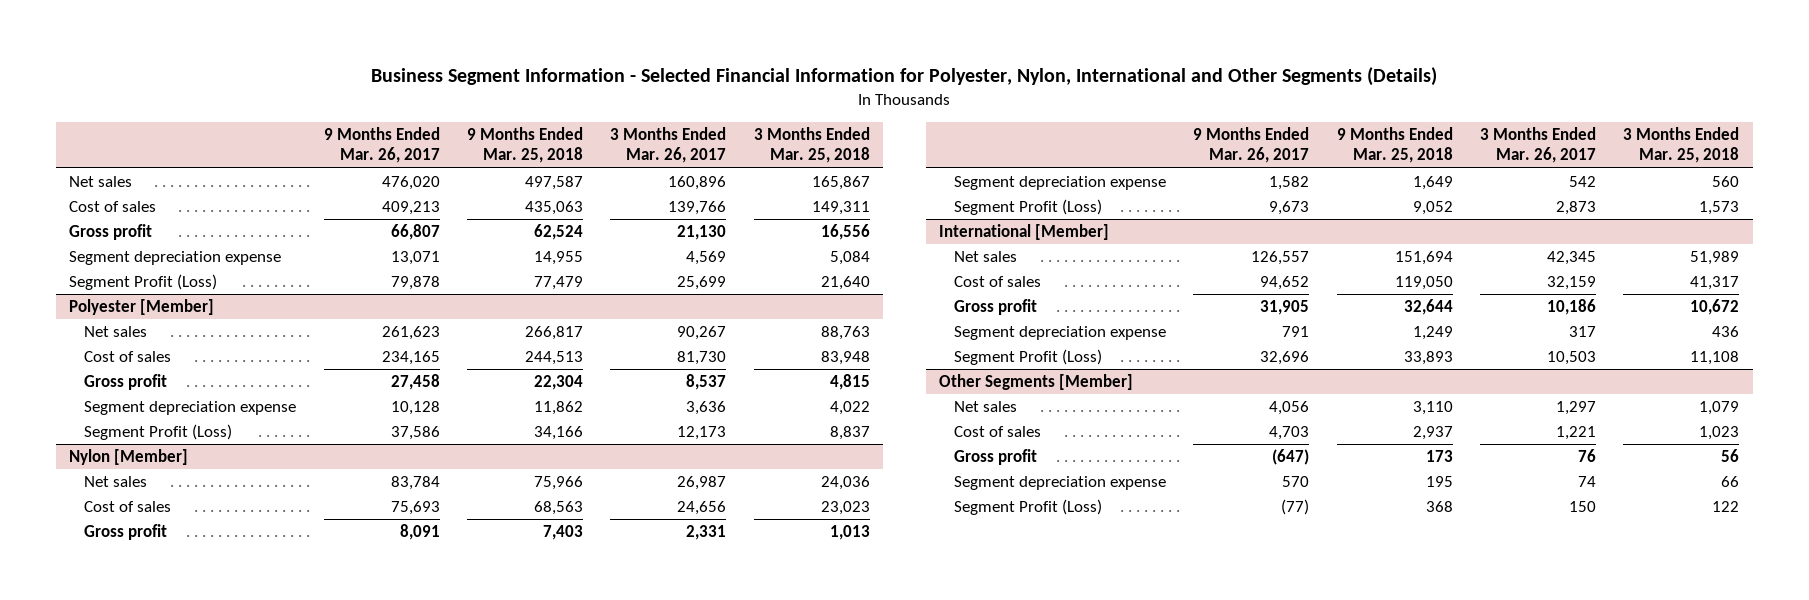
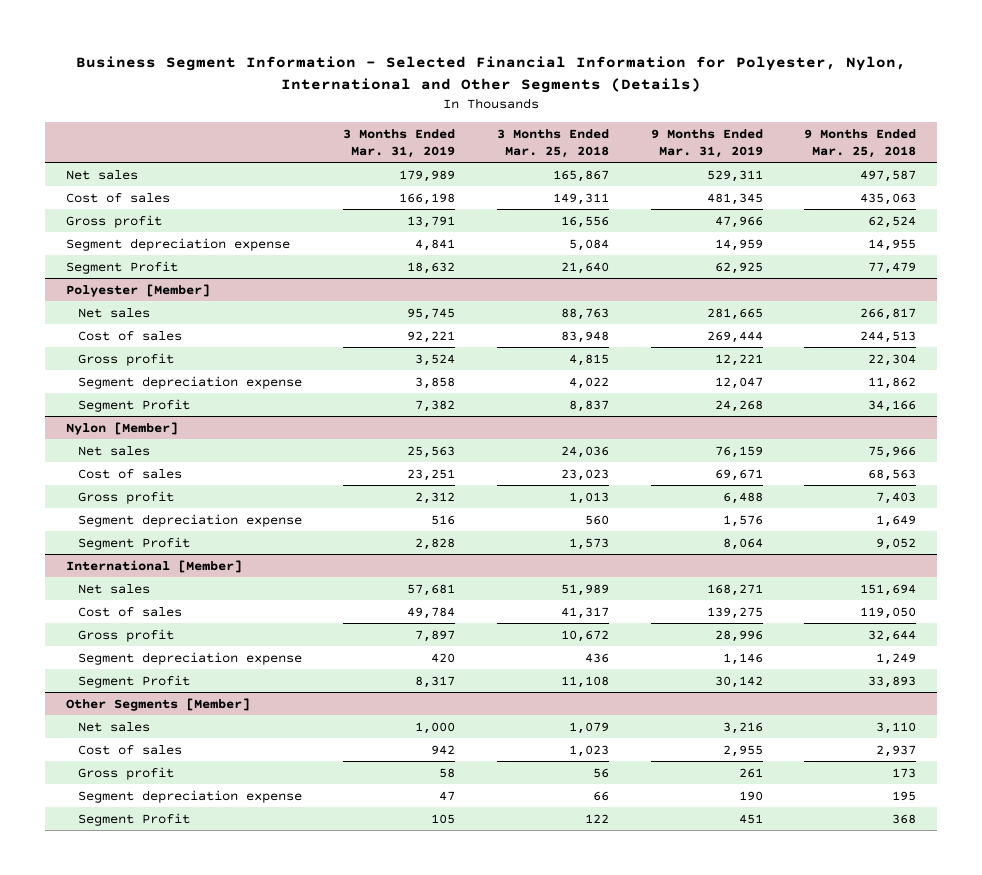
- | 9 Months Ended Mar. 26, 2017 | 9 Months Ended Mar. 25, 2018 | 3 Months Ended Mar. 26, 2017 | 3 Months Ended Mar. 25, 2018
+ | 3 Months Ended Mar. 31, 2019 | 3 Months Ended Mar. 25, 2018 | 9 Months Ended Mar. 31, 2019 | 9 Months Ended Mar. 25, 2018
- Segment Profit (Loss) | 79,878 | 77,479 | 25,699 | 21,640
+ Segment Profit | 18,632 | 21,640 | 62,925 | 77,479
@ Polyester [Member]
- Segment Profit (Loss) | 37,586 | 34,166 | 12,173 | 8,837
+ Segment Profit | 7,382 | 8,837 | 24,268 | 34,166
@ Nylon [Member]
- Segment Profit (Loss) | 9,673 | 9,052 | 2,873 | 1,573
+ Segment Profit | 2,828 | 1,573 | 8,064 | 9,052
@ International [Member]
- Segment Profit (Loss) | 32,696 | 33,893 | 10,503 | 11,108
+ Segment Profit | 8,317 | 11,108 | 30,142 | 33,893
@ Other Segments [Member]
- Segment Profit (Loss) | (77) | 368 | 150 | 122
+ Segment Profit | 105 | 122 | 451 | 368

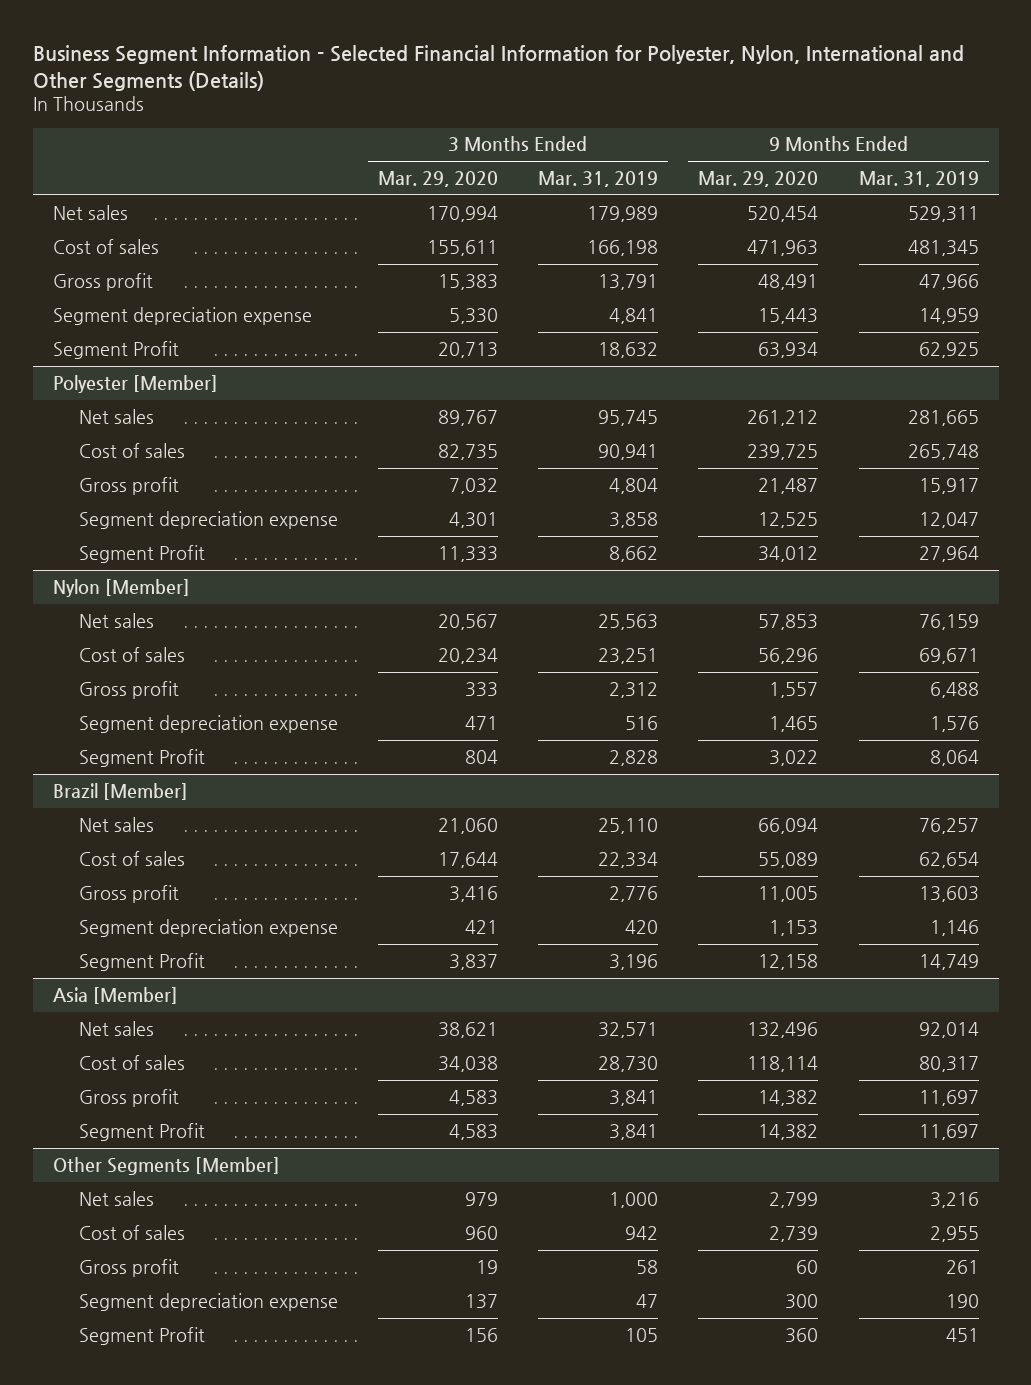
- | 3 Months Ended Mar. 31, 2019 | 3 Months Ended Mar. 25, 2018 | 9 Months Ended Mar. 31, 2019 | 9 Months Ended Mar. 25, 2018
+ | 3 Months Ended Mar. 29, 2020 | 3 Months Ended Mar. 31, 2019 | 9 Months Ended Mar. 29, 2020 | 9 Months Ended Mar. 31, 2019
@ Polyester [Member]
- Cost of sales | 92,221 | 83,948 | 269,444 | 244,513
- Gross profit | 3,524 | 4,815 | 12,221 | 22,304
+ Cost of sales | 82,735 | 90,941 | 239,725 | 265,748
+ Gross profit | 7,032 | 4,804 | 21,487 | 15,917
- Segment Profit | 7,382 | 8,837 | 24,268 | 34,166
+ Segment Profit | 11,333 | 8,662 | 34,012 | 27,964
- International [Member]
- Net sales | 57,681 | 51,989 | 168,271 | 151,694
- Cost of sales | 49,784 | 41,317 | 139,275 | 119,050
- Gross profit | 7,897 | 10,672 | 28,996 | 32,644
+ Brazil [Member]
+ Net sales | 21,060 | 25,110 | 66,094 | 76,257
+ Cost of sales | 17,644 | 22,334 | 55,089 | 62,654
+ Gross profit | 3,416 | 2,776 | 11,005 | 13,603
- Segment Profit | 8,317 | 11,108 | 30,142 | 33,893
+ Segment Profit | 3,837 | 3,196 | 12,158 | 14,749
+ Asia [Member]
+ Net sales | 38,621 | 32,571 | 132,496 | 92,014
+ Cost of sales | 34,038 | 28,730 | 118,114 | 80,317
+ Gross profit | 4,583 | 3,841 | 14,382 | 11,697
+ Segment Profit | 4,583 | 3,841 | 14,382 | 11,697

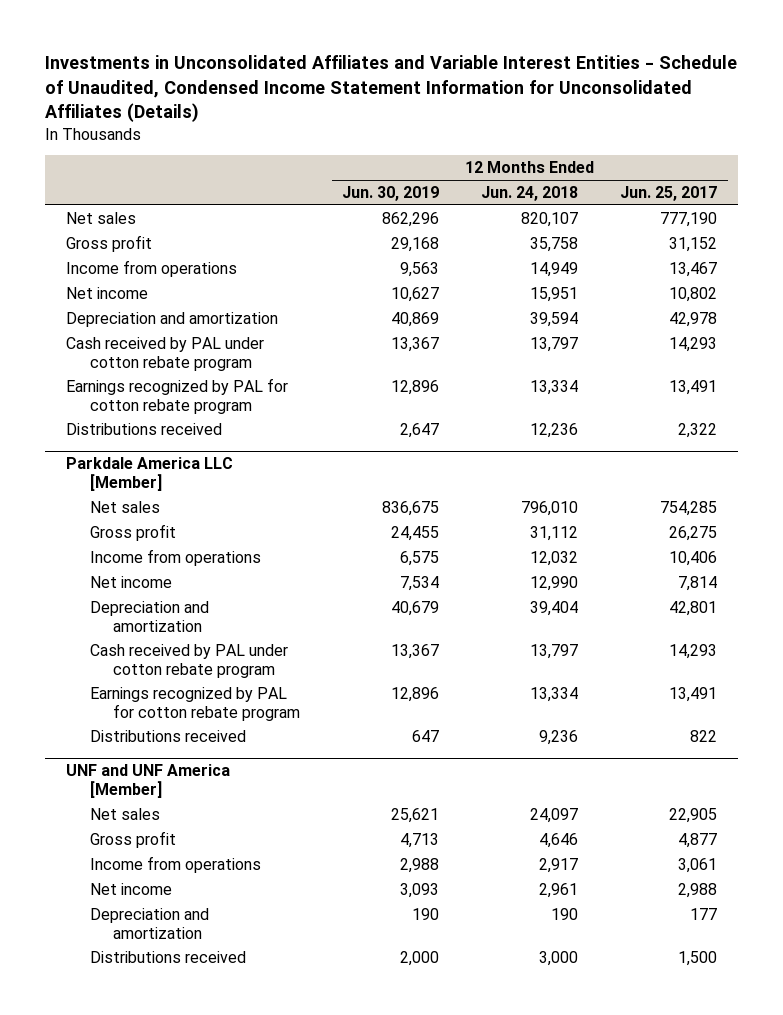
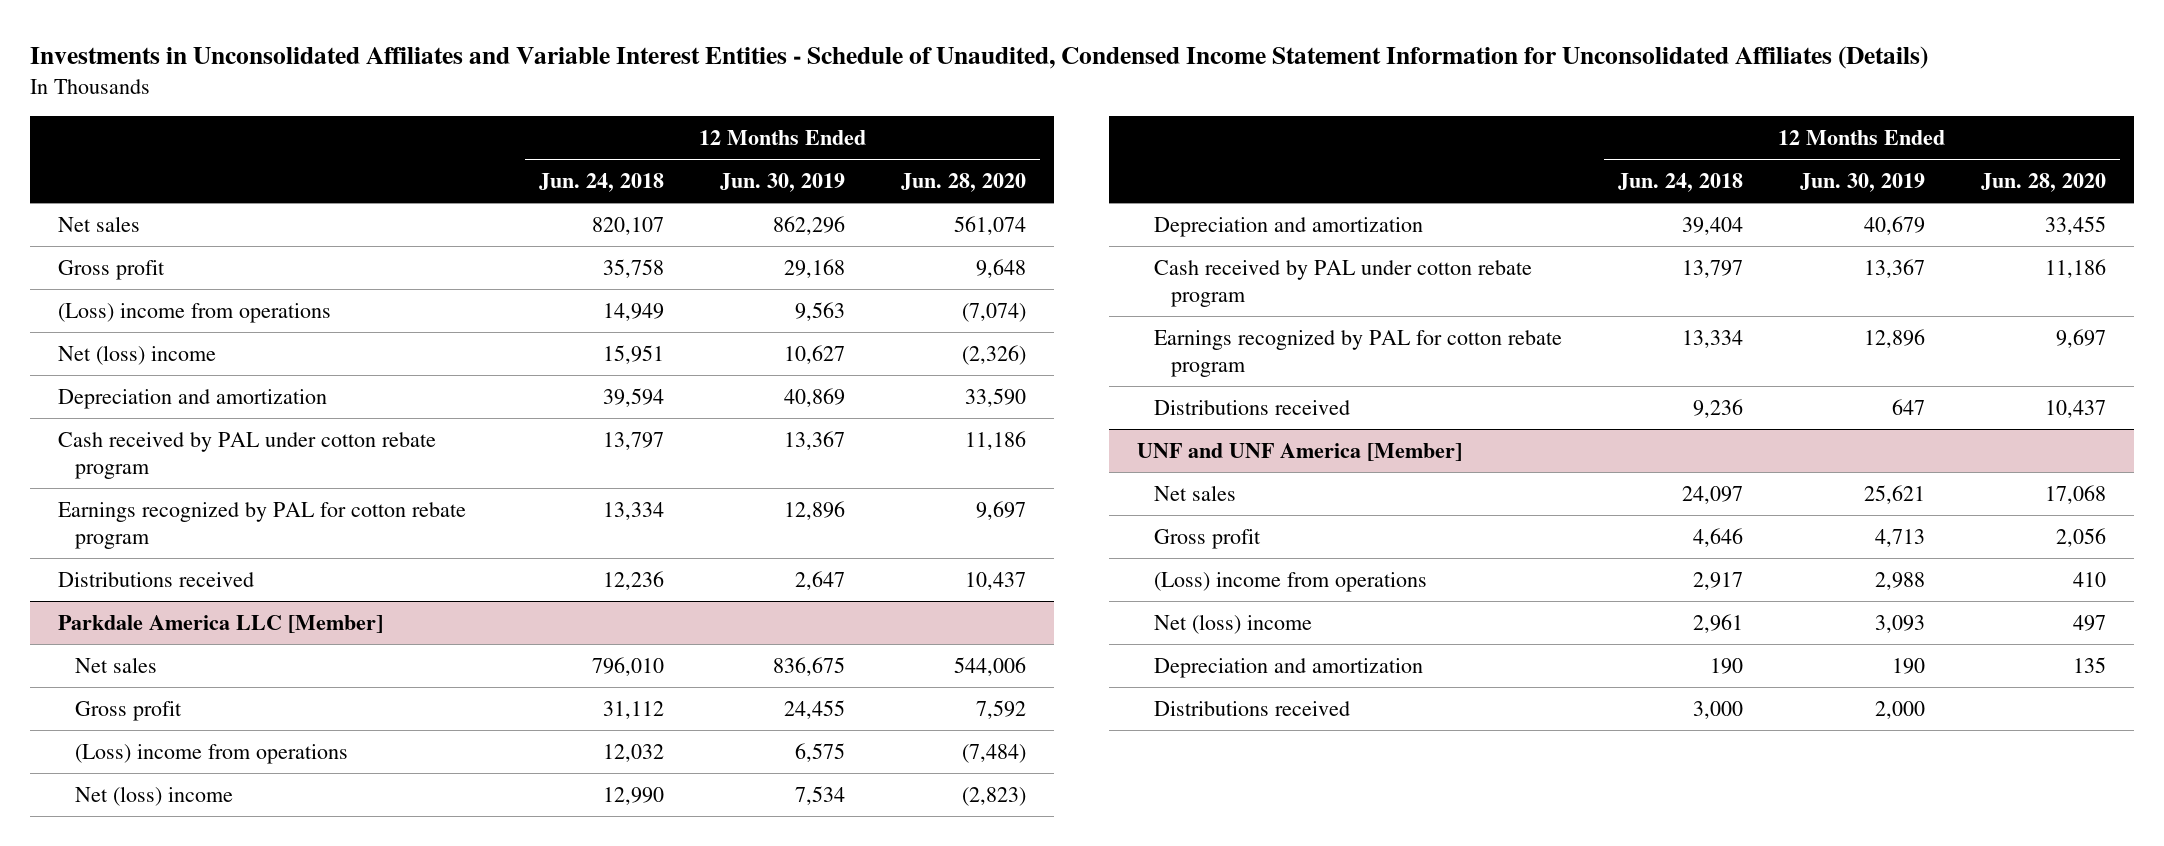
- | 12 Months Ended Jun. 30, 2019 | 12 Months Ended Jun. 24, 2018 | 12 Months Ended Jun. 25, 2017
+ | 12 Months Ended Jun. 24, 2018 | 12 Months Ended Jun. 30, 2019 | 12 Months Ended Jun. 28, 2020
- Income from operations | 9,563 | 14,949 | 13,467
- Net income | 10,627 | 15,951 | 10,802
+ (Loss) income from operations | 14,949 | 9,563 | (7,074)
+ Net (loss) income | 15,951 | 10,627 | (2,326)
@ Parkdale America LLC [Member]
- Income from operations | 6,575 | 12,032 | 10,406
- Net income | 7,534 | 12,990 | 7,814
+ (Loss) income from operations | 12,032 | 6,575 | (7,484)
+ Net (loss) income | 12,990 | 7,534 | (2,823)
@ UNF and UNF America [Member]
- Income from operations | 2,988 | 2,917 | 3,061
- Net income | 3,093 | 2,961 | 2,988
+ (Loss) income from operations | 2,917 | 2,988 | 410
+ Net (loss) income | 2,961 | 3,093 | 497

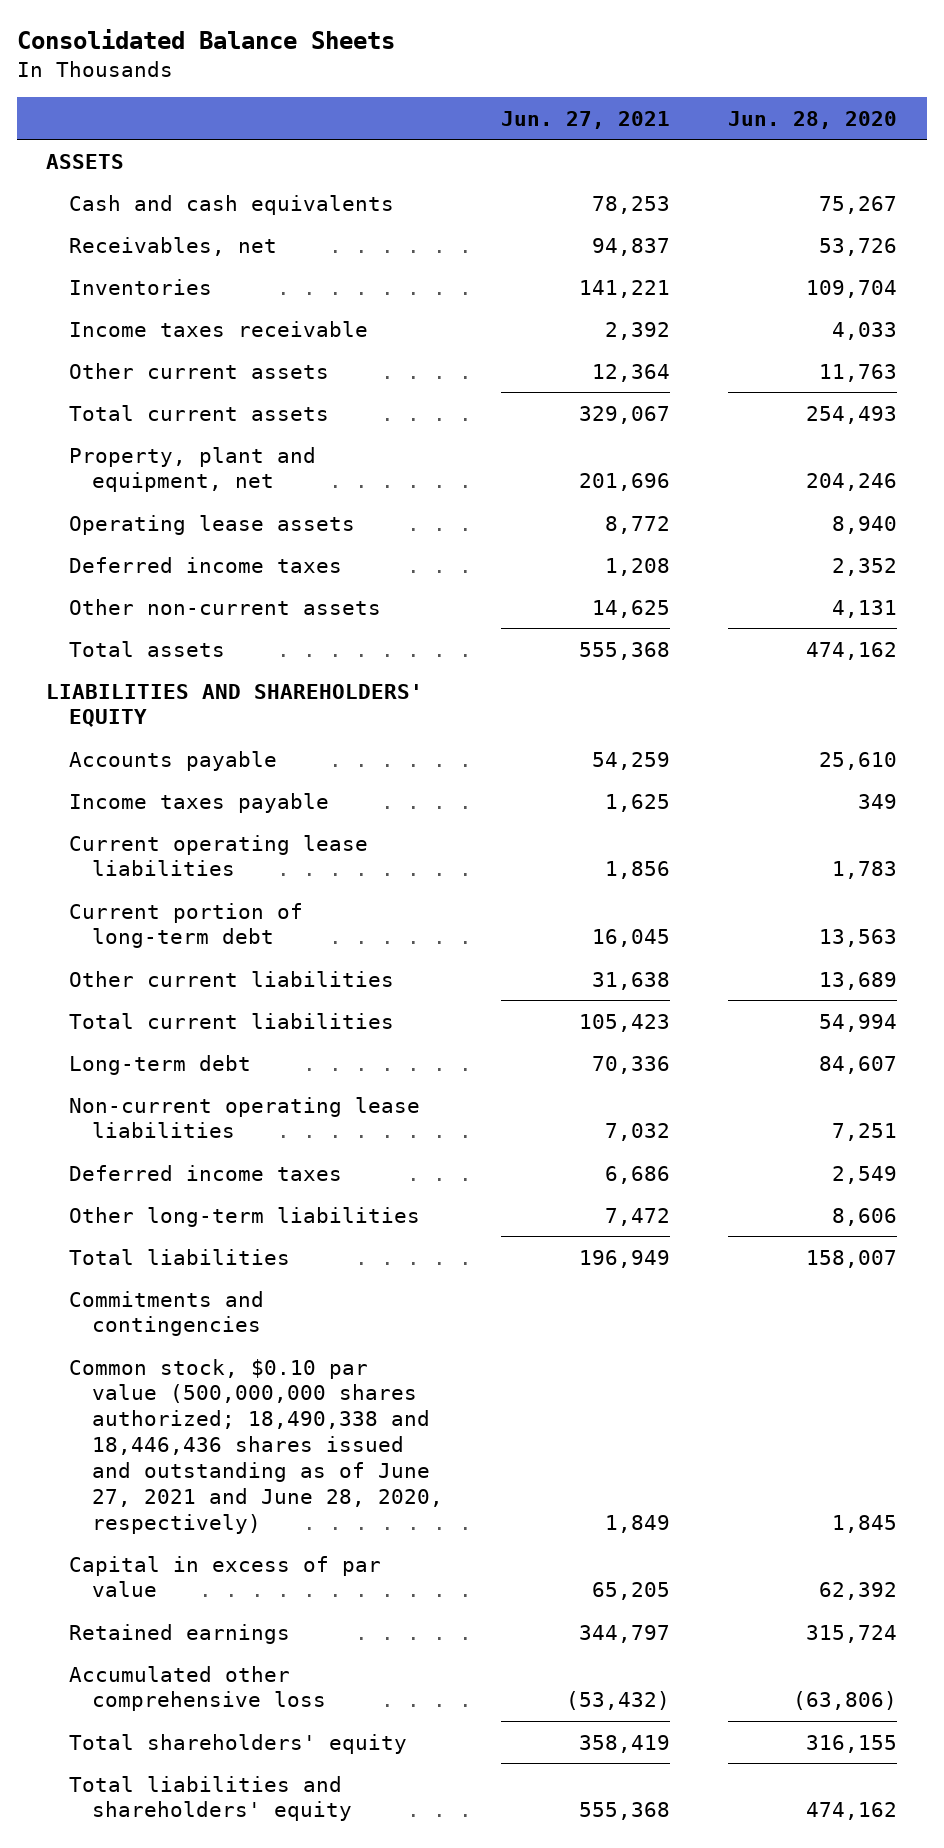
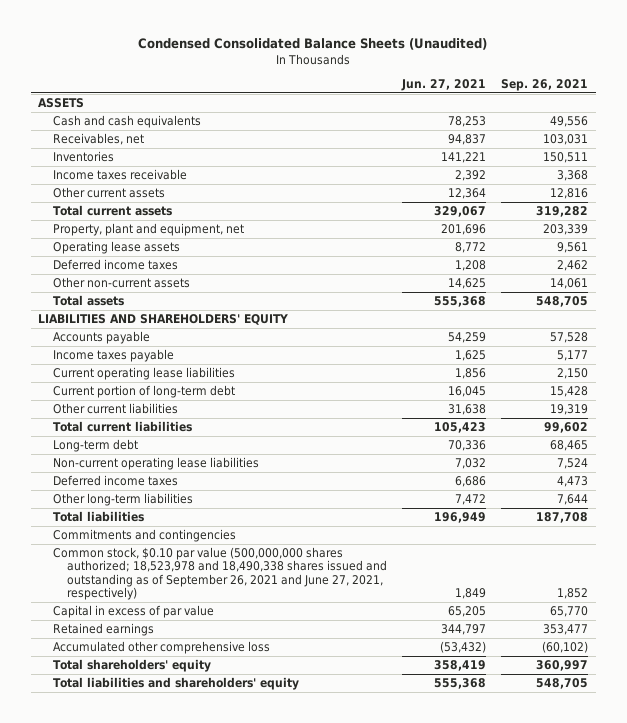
- Consolidated Balance Sheets
+ Condensed Consolidated Balance Sheets (Unaudited)
- | Jun. 27, 2021 | Jun. 28, 2020
+ | Jun. 27, 2021 | Sep. 26, 2021
- Common stock, $0.10 par value (500,000,000 shares authorized; 18,490,338 and 18,446,436 shares issued and outstanding as of June 27, 2021 and June 28, 2020, respectively) | 1,849 | 1,845
+ Common stock, $0.10 par value (500,000,000 shares authorized; 18,523,978 and 18,490,338 shares issued and outstanding as of September 26, 2021 and June 27, 2021, respectively) | 1,849 | 1,852

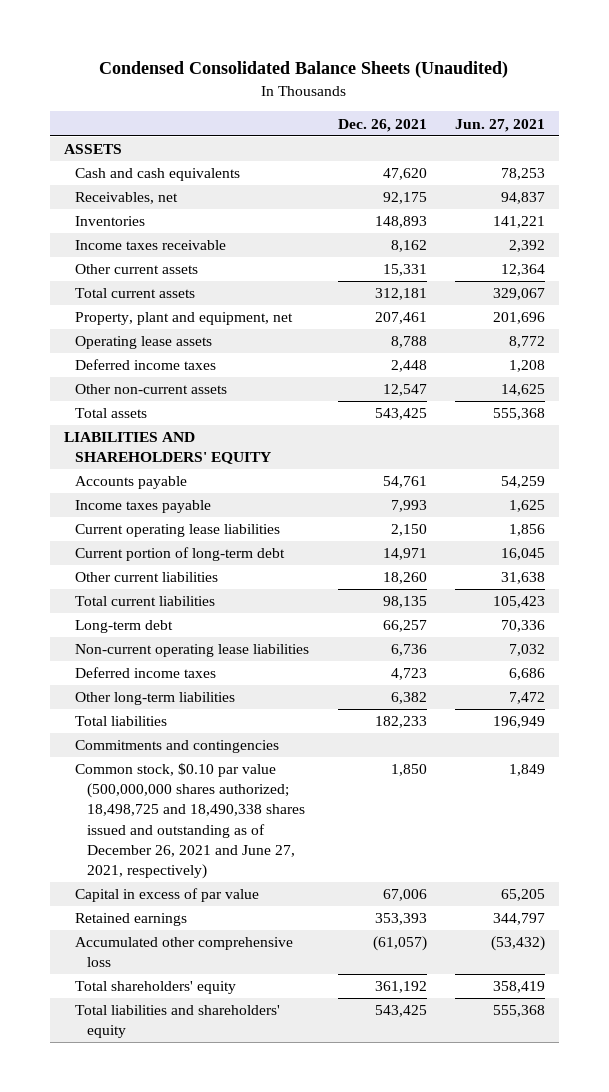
- | Jun. 27, 2021 | Sep. 26, 2021
+ | Dec. 26, 2021 | Jun. 27, 2021
- Common stock, $0.10 par value (500,000,000 shares authorized; 18,523,978 and 18,490,338 shares issued and outstanding as of September 26, 2021 and June 27, 2021, respectively) | 1,849 | 1,852
+ Common stock, $0.10 par value (500,000,000 shares authorized; 18,498,725 and 18,490,338 shares issued and outstanding as of December 26, 2021 and June 27, 2021, respectively) | 1,850 | 1,849

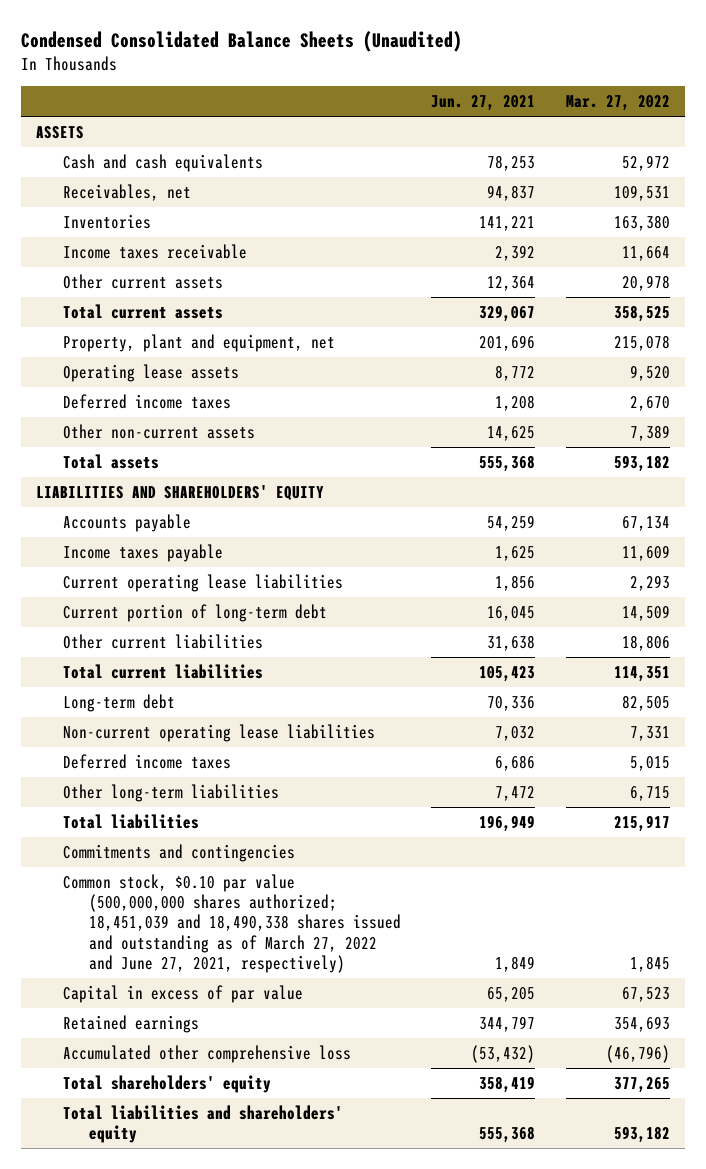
- | Dec. 26, 2021 | Jun. 27, 2021
+ | Jun. 27, 2021 | Mar. 27, 2022
- Common stock, $0.10 par value (500,000,000 shares authorized; 18,498,725 and 18,490,338 shares issued and outstanding as of December 26, 2021 and June 27, 2021, respectively) | 1,850 | 1,849
+ Common stock, $0.10 par value (500,000,000 shares authorized; 18,451,039 and 18,490,338 shares issued and outstanding as of March 27, 2022 and June 27, 2021, respectively) | 1,849 | 1,845

